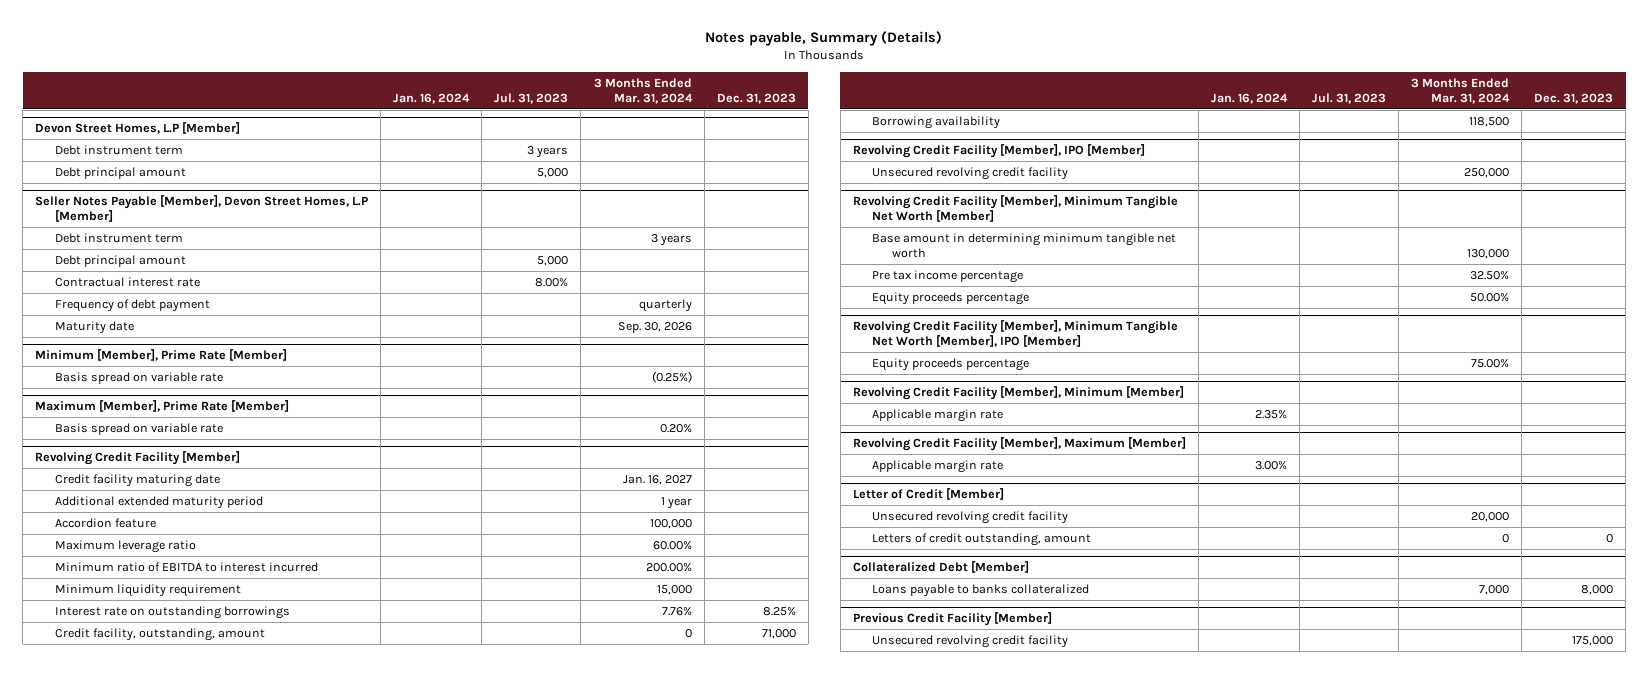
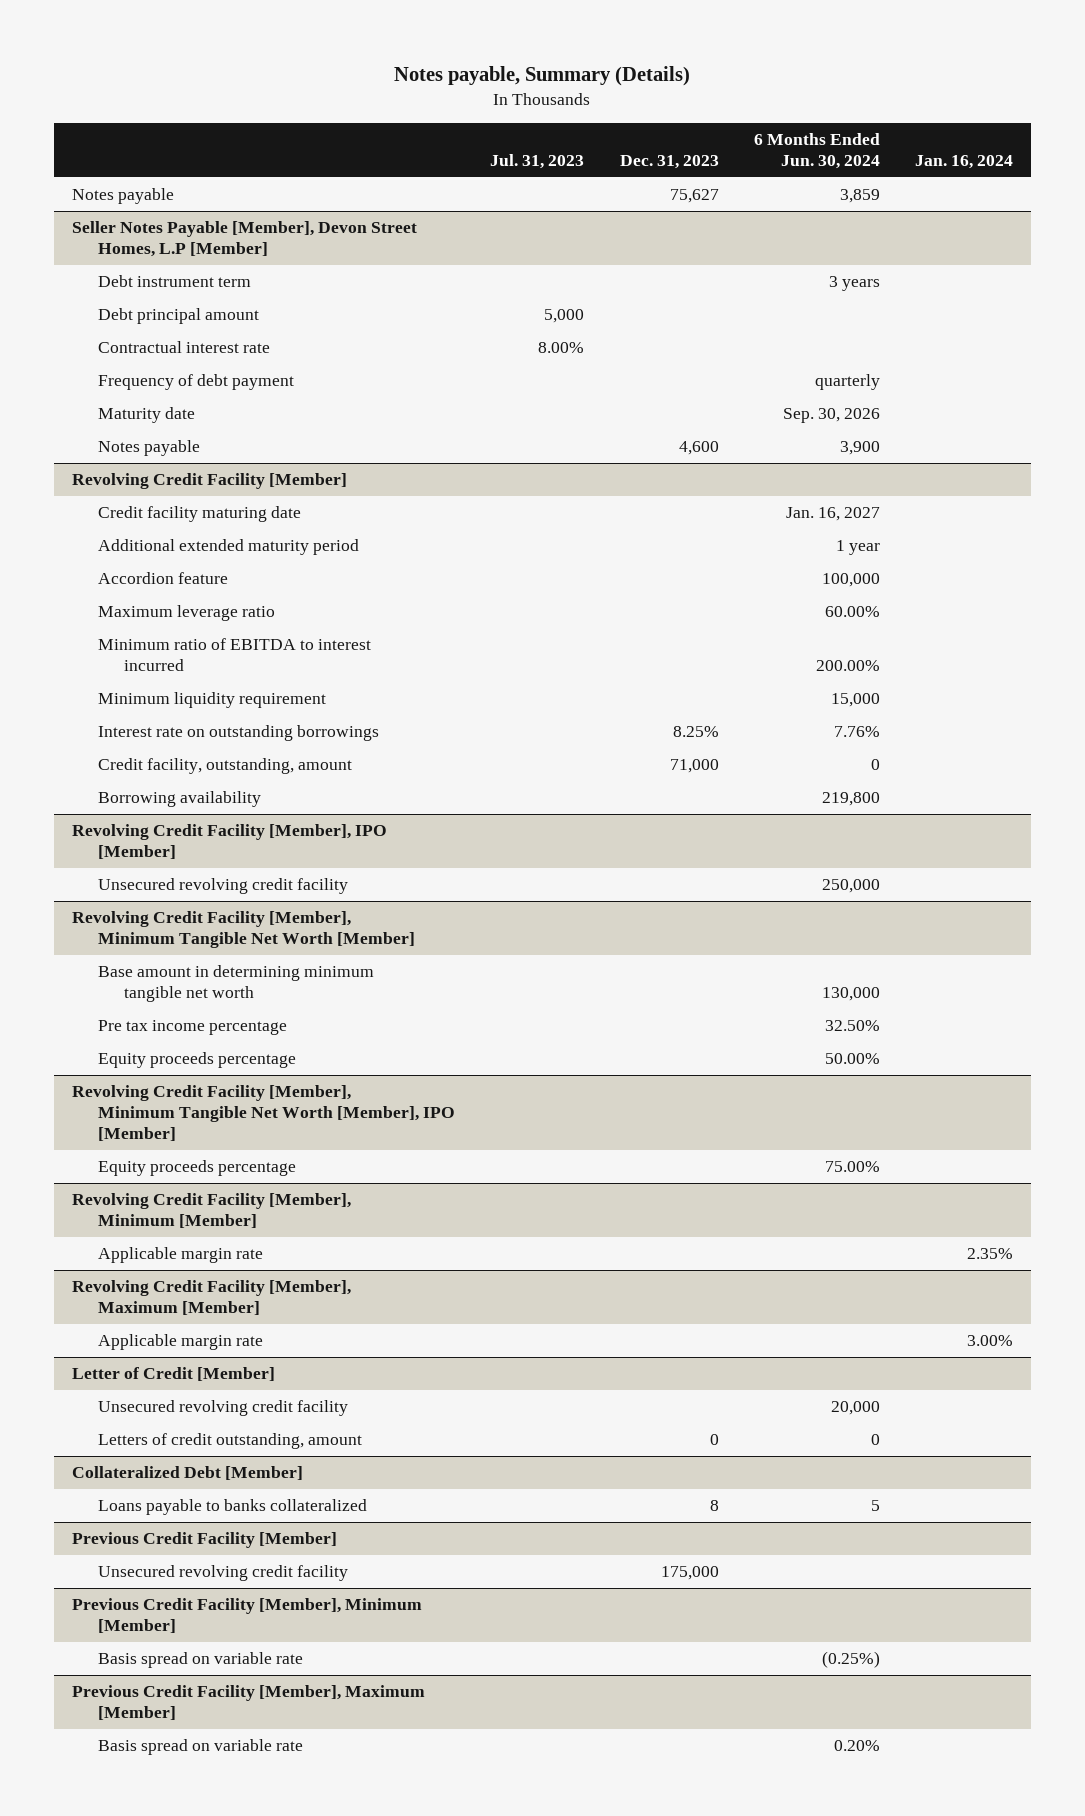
- | Jan. 16, 2024 | Jul. 31, 2023 | 3 Months Ended Mar. 31, 2024 | Dec. 31, 2023
+ | Jul. 31, 2023 | Dec. 31, 2023 | 6 Months Ended Jun. 30, 2024 | Jan. 16, 2024
- Devon Street Homes, L.P [Member]
- Debt instrument term | | 3 years | |
- Debt principal amount | | 5,000 | |
+ Notes payable | | 75,627 | 3,859 |
- Minimum [Member], Prime Rate [Member]
- Basis spread on variable rate | | | (0.25%) |
- Maximum [Member], Prime Rate [Member]
- Basis spread on variable rate | | | 0.20% |
@ Seller Notes Payable [Member], Devon Street Homes, L.P [Member]
+ Notes payable | | 4,600 | 3,900 |
@ Collateralized Debt [Member]
- Loans payable to banks collateralized | | | 7,000 | 8,000
+ Loans payable to banks collateralized | | 8 | 5 |
+ Previous Credit Facility [Member], Minimum [Member]
+ Basis spread on variable rate | | | (0.25%) |
+ Previous Credit Facility [Member], Maximum [Member]
+ Basis spread on variable rate | | | 0.20% |

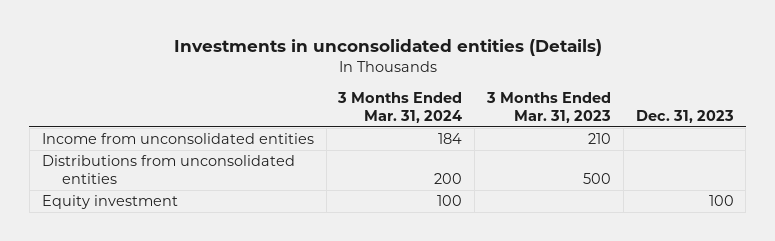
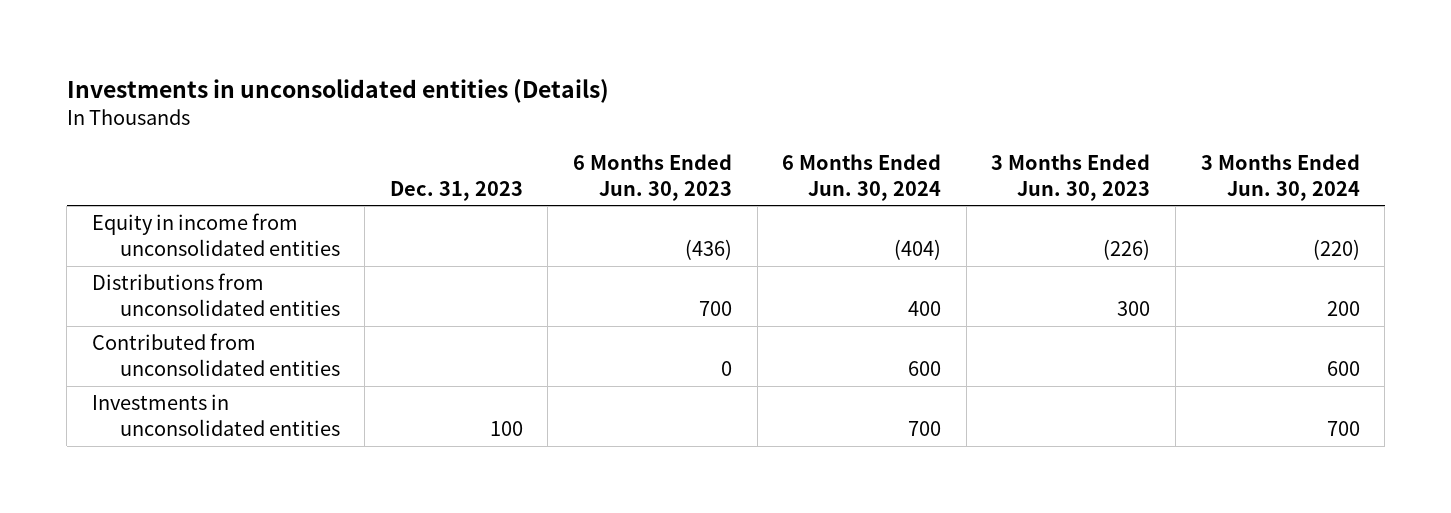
- | 3 Months Ended Mar. 31, 2024 | 3 Months Ended Mar. 31, 2023 | Dec. 31, 2023
+ | Dec. 31, 2023 | 6 Months Ended Jun. 30, 2023 | 6 Months Ended Jun. 30, 2024 | 3 Months Ended Jun. 30, 2023 | 3 Months Ended Jun. 30, 2024
- Income from unconsolidated entities | 184 | 210 |
+ Equity in income from unconsolidated entities | | (436) | (404) | (226) | (220)
- Equity investment | 100 | | 100
+ Contributed from unconsolidated entities | | 0 | 600 | | 600
+ Investments in unconsolidated entities | 100 | | 700 | | 700

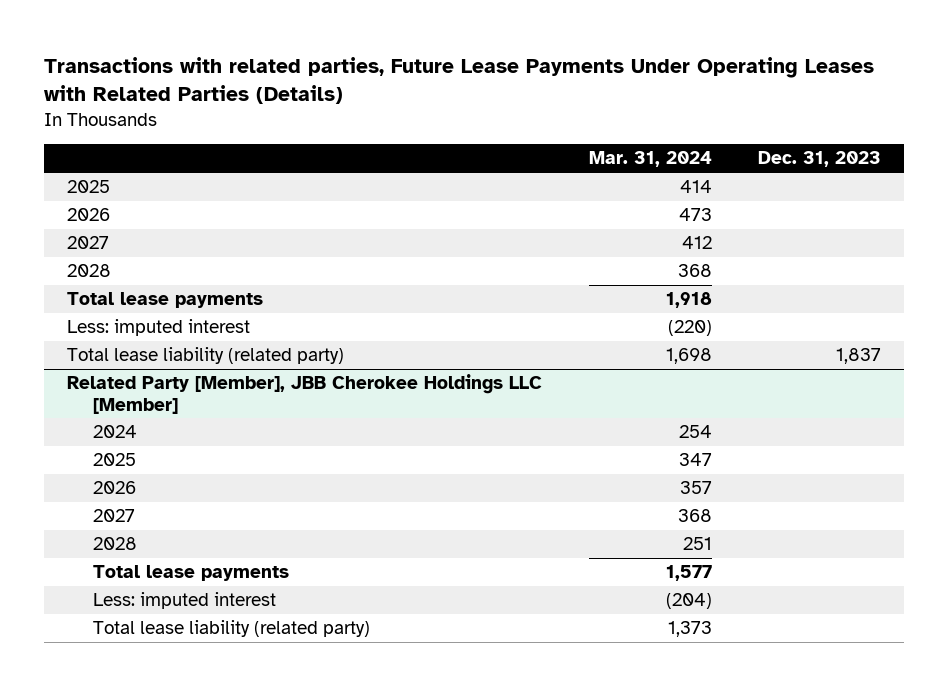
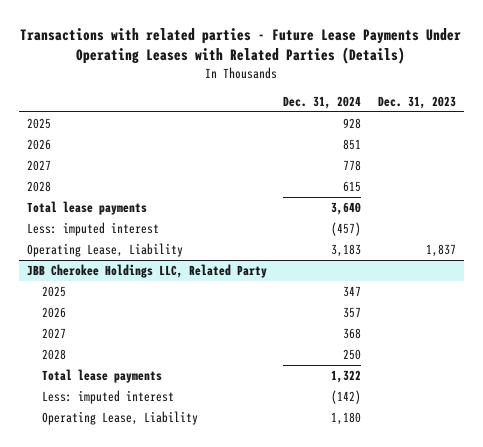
- Transactions with related parties, Future Lease Payments Under Operating Leases with Related Parties (Details)
+ Transactions with related parties - Future Lease Payments Under Operating Leases with Related Parties (Details)
- | Mar. 31, 2024 | Dec. 31, 2023
+ | Dec. 31, 2024 | Dec. 31, 2023
- Total lease liability (related party) | 1,698 | 1,837
- Related Party [Member], JBB Cherokee Holdings LLC [Member]
- 2024 | 254 |
+ Operating Lease, Liability | 3,183 | 1,837
+ JBB Cherokee Holdings LLC, Related Party
- Total lease liability (related party) | 1,373 |
+ Operating Lease, Liability | 1,180 |

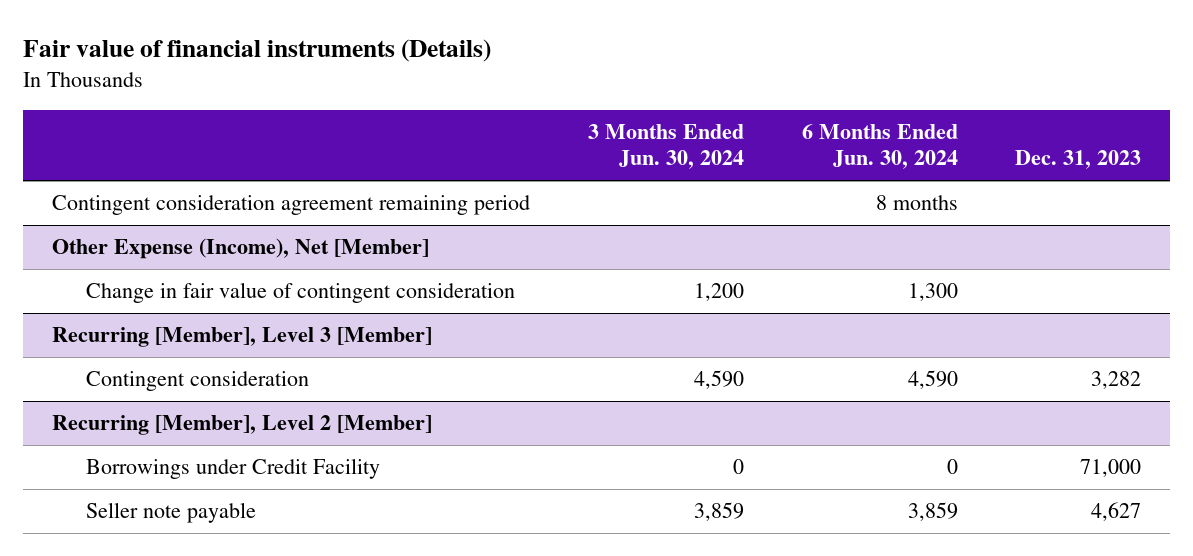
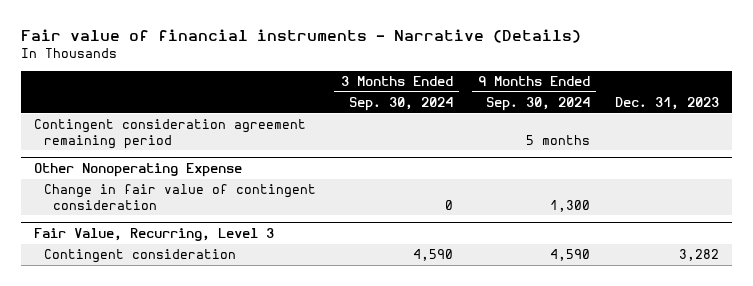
- Fair value of financial instruments (Details)
+ Fair value of financial instruments - Narrative (Details)
- | 3 Months Ended Jun. 30, 2024 | 6 Months Ended Jun. 30, 2024 | Dec. 31, 2023
+ | 3 Months Ended Sep. 30, 2024 | 9 Months Ended Sep. 30, 2024 | Dec. 31, 2023
- Other Expense (Income), Net [Member]
+ Other Nonoperating Expense
- Recurring [Member], Level 3 [Member]
+ Fair Value, Recurring, Level 3
- Recurring [Member], Level 2 [Member]
- Borrowings under Credit Facility | 0 | 0 | 71,000
- Seller note payable | 3,859 | 3,859 | 4,627

